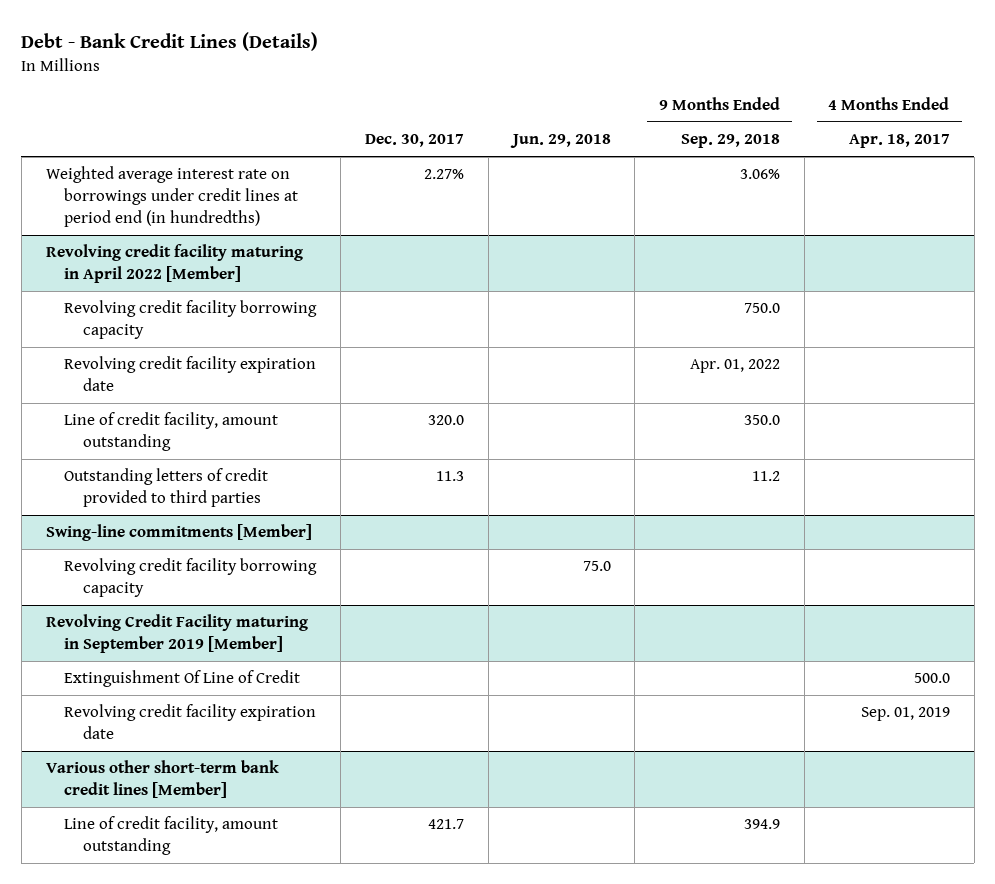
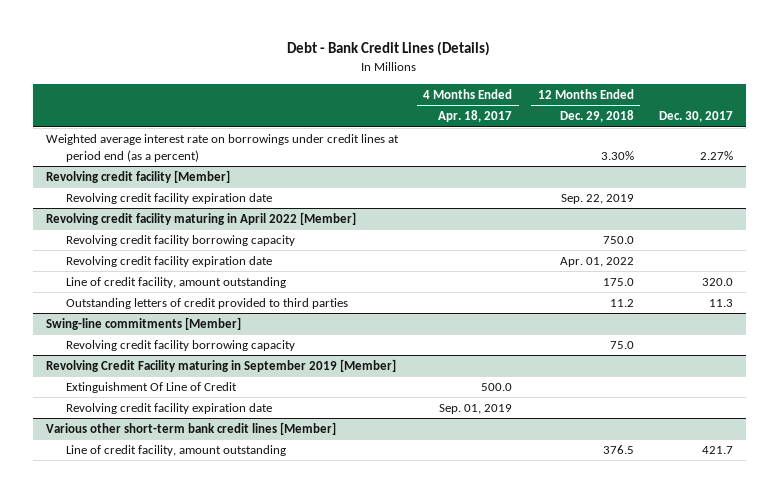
- | Dec. 30, 2017 | Jun. 29, 2018 | 9 Months Ended Sep. 29, 2018 | 4 Months Ended Apr. 18, 2017
+ | 4 Months Ended Apr. 18, 2017 | 12 Months Ended Dec. 29, 2018 | Dec. 30, 2017
- Weighted average interest rate on borrowings under credit lines at period end (in hundredths) | 2.27% | | 3.06% |
+ Weighted average interest rate on borrowings under credit lines at period end (as a percent) | | 3.30% | 2.27%
+ Revolving credit facility [Member]
+ Revolving credit facility expiration date | | Sep. 22, 2019 |

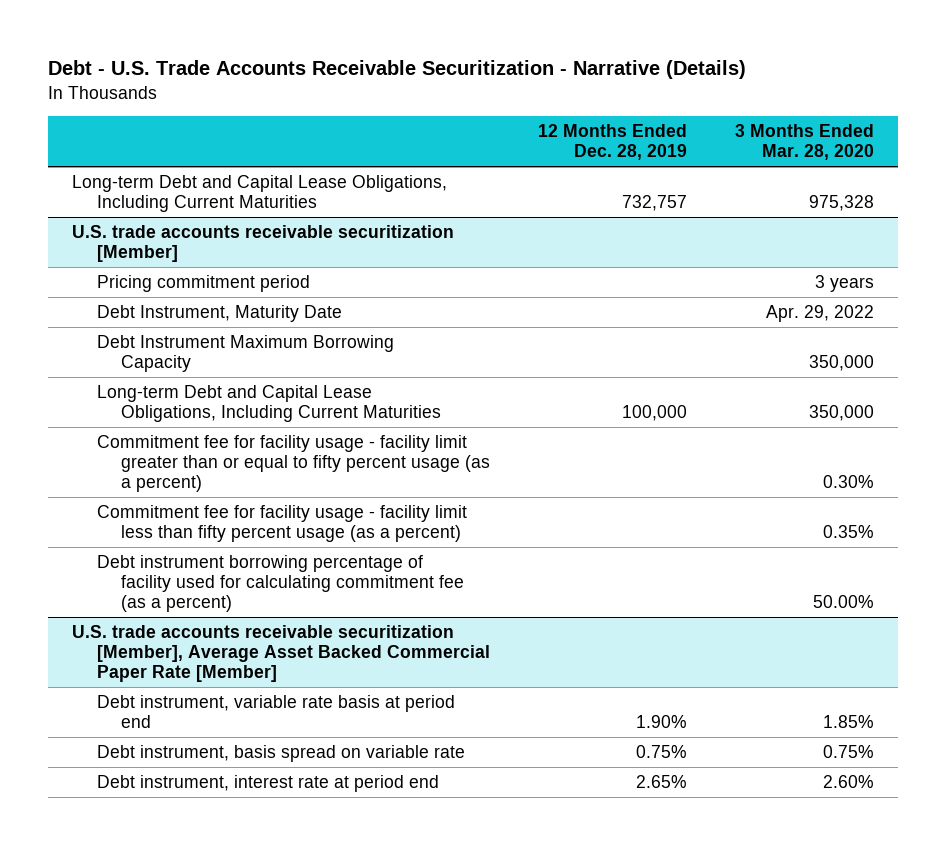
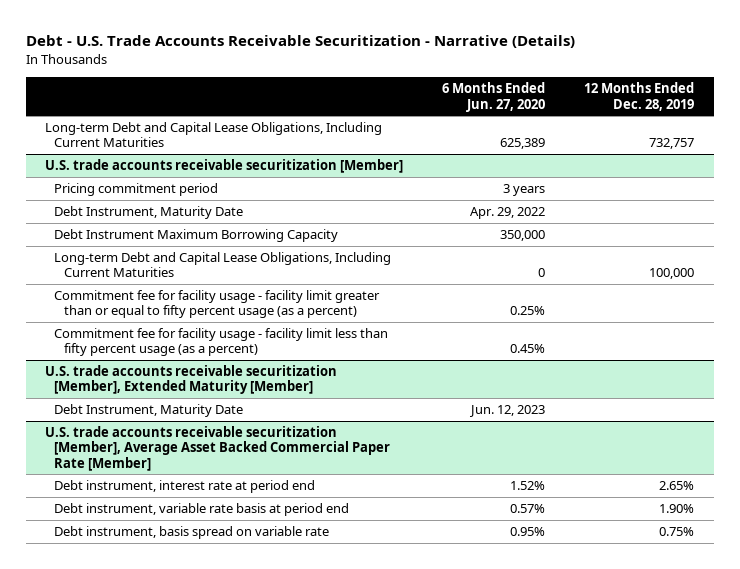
- | 12 Months Ended Dec. 28, 2019 | 3 Months Ended Mar. 28, 2020
+ | 6 Months Ended Jun. 27, 2020 | 12 Months Ended Dec. 28, 2019
@ U.S. trade accounts receivable securitization [Member]
- Debt instrument borrowing percentage of facility used for calculating commitment fee (as a percent) | | 50.00%
+ U.S. trade accounts receivable securitization [Member], Extended Maturity [Member]
+ Debt Instrument, Maturity Date | Jun. 12, 2023 |
@ U.S. trade accounts receivable securitization [Member], Average Asset Backed Commercial Paper Rate [Member]
moved up: Debt instrument, interest rate at period end | 1.52% | 2.65%

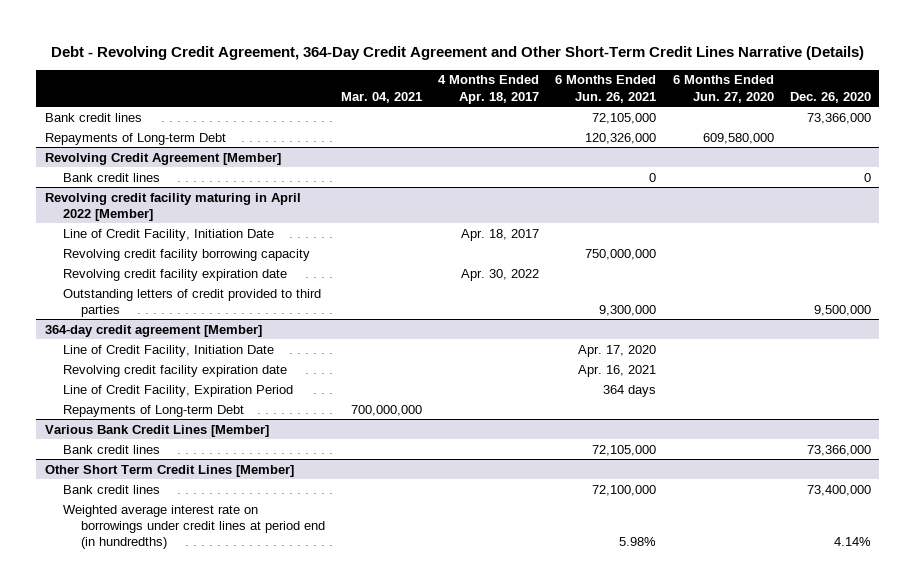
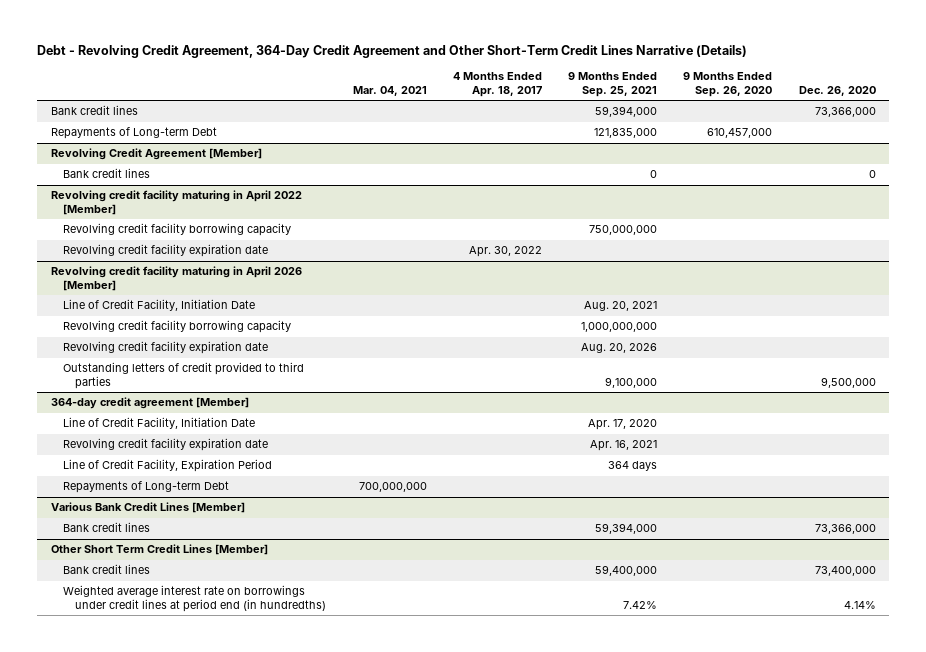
- | Mar. 04, 2021 | 4 Months Ended Apr. 18, 2017 | 6 Months Ended Jun. 26, 2021 | 6 Months Ended Jun. 27, 2020 | Dec. 26, 2020
+ | Mar. 04, 2021 | 4 Months Ended Apr. 18, 2017 | 9 Months Ended Sep. 25, 2021 | 9 Months Ended Sep. 26, 2020 | Dec. 26, 2020
@ Revolving credit facility maturing in April 2022 [Member]
- Line of Credit Facility, Initiation Date | | Apr. 18, 2017 | | |
- Outstanding letters of credit provided to third parties | | | 9,300,000 | | 9,500,000
+ Revolving credit facility maturing in April 2026 [Member]
+ Line of Credit Facility, Initiation Date | | | Aug. 20, 2021 | |
+ Revolving credit facility borrowing capacity | | | 1,000,000,000 | |
+ Revolving credit facility expiration date | | | Aug. 20, 2026 | |
+ Outstanding letters of credit provided to third parties | | | 9,100,000 | | 9,500,000

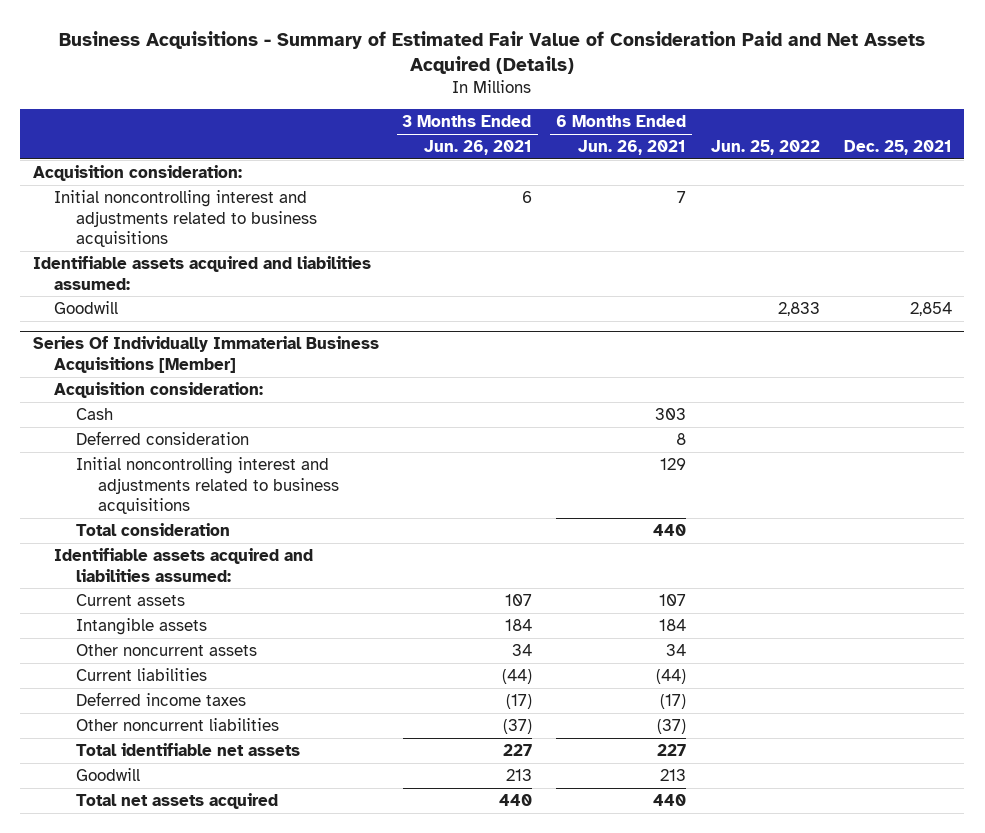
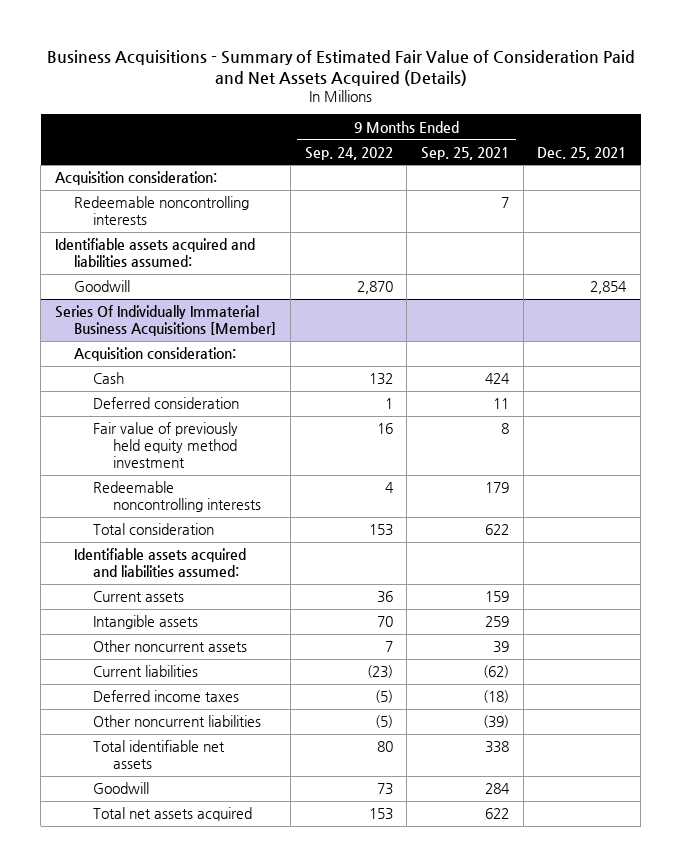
- | 3 Months Ended Jun. 26, 2021 | 6 Months Ended Jun. 26, 2021 | Jun. 25, 2022 | Dec. 25, 2021
+ | 9 Months Ended Sep. 24, 2022 | 9 Months Ended Sep. 25, 2021 | Dec. 25, 2021
- Initial noncontrolling interest and adjustments related to business acquisitions | 6 | 7 | |
+ Redeemable noncontrolling interests | | 7 |
@ Series Of Individually Immaterial Business Acquisitions [Member]
- Initial noncontrolling interest and adjustments related to business acquisitions | | 129 | |
+ Fair value of previously held equity method investment | 16 | 8 |
+ Redeemable noncontrolling interests | 4 | 179 |

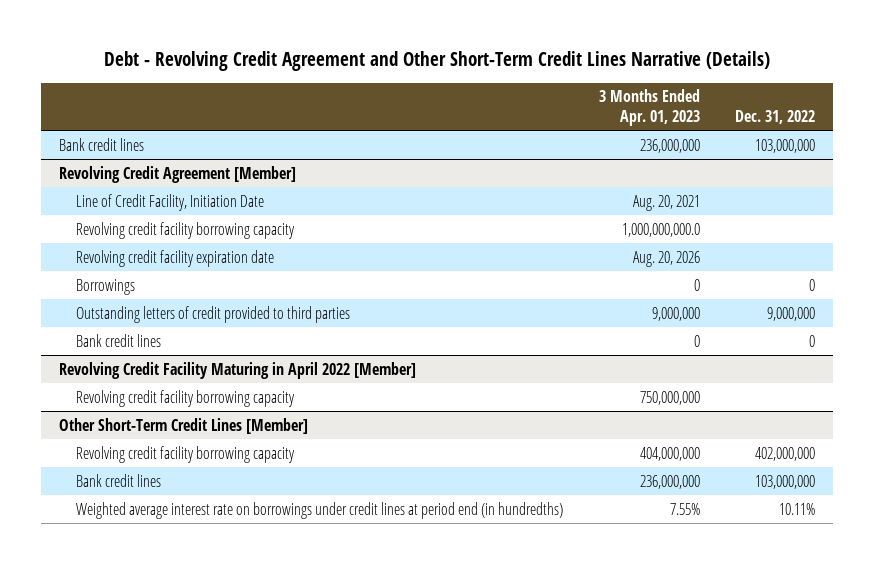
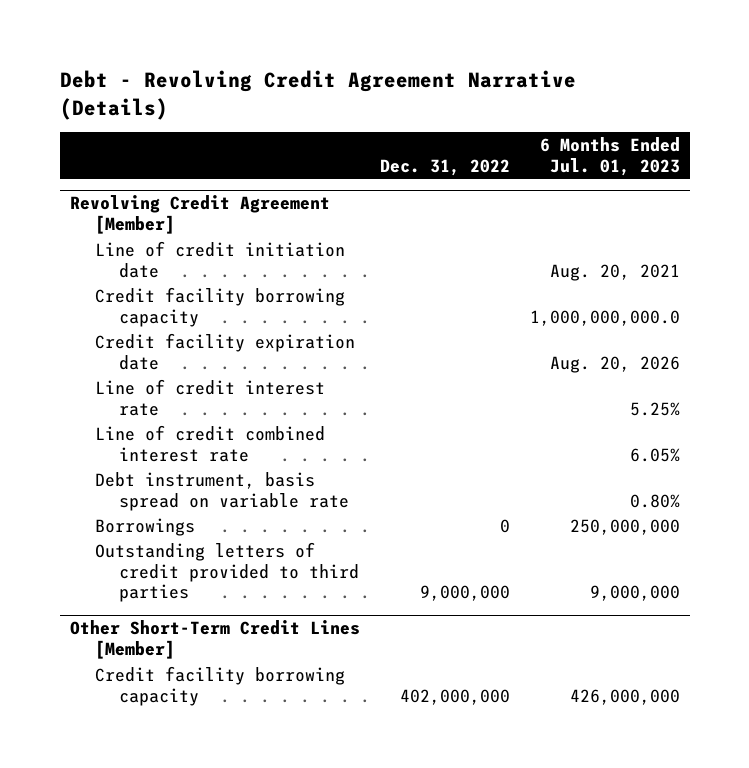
- Debt - Revolving Credit Agreement and Other Short-Term Credit Lines Narrative (Details)
+ Debt - Revolving Credit Agreement Narrative (Details)
- | 3 Months Ended Apr. 01, 2023 | Dec. 31, 2022
+ | Dec. 31, 2022 | 6 Months Ended Jul. 01, 2023
- Bank credit lines | 236,000,000 | 103,000,000
@ Revolving Credit Agreement [Member]
- Line of Credit Facility, Initiation Date | Aug. 20, 2021 |
- Revolving credit facility borrowing capacity | 1,000,000,000.0 |
- Revolving credit facility expiration date | Aug. 20, 2026 |
+ Line of credit initiation date | | Aug. 20, 2021
+ Credit facility borrowing capacity | | 1,000,000,000.0
+ Credit facility expiration date | | Aug. 20, 2026
+ Line of credit interest rate | | 5.25%
+ Line of credit combined interest rate | | 6.05%
+ Debt instrument, basis spread on variable rate | | 0.80%
- Bank credit lines | 0 | 0
- Revolving Credit Facility Maturing in April 2022 [Member]
- Revolving credit facility borrowing capacity | 750,000,000 |
@ Other Short-Term Credit Lines [Member]
- Revolving credit facility borrowing capacity | 404,000,000 | 402,000,000
- Bank credit lines | 236,000,000 | 103,000,000
- Weighted average interest rate on borrowings under credit lines at period end (in hundredths) | 7.55% | 10.11%
+ Credit facility borrowing capacity | 402,000,000 | 426,000,000

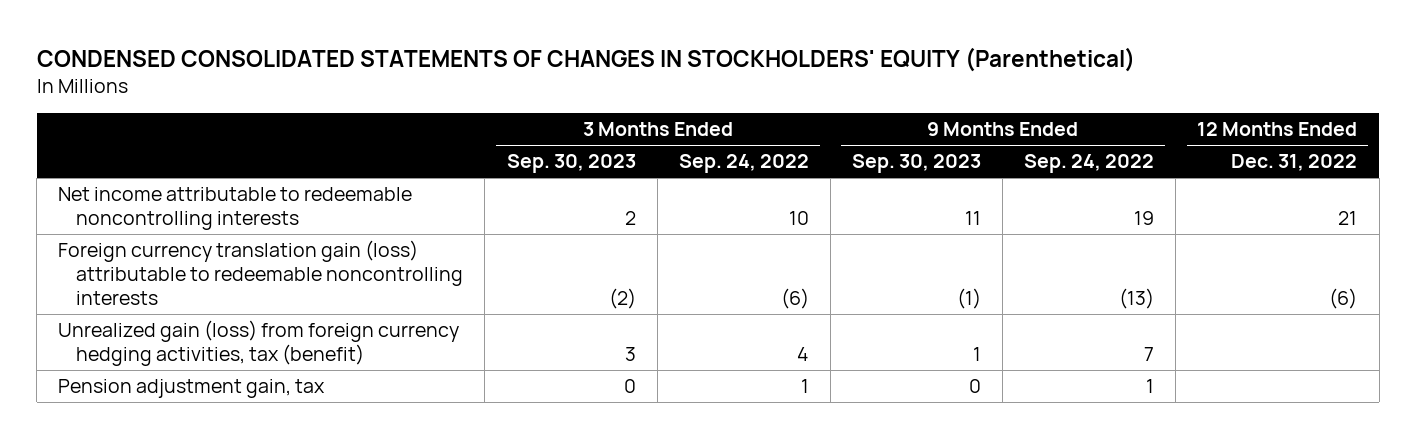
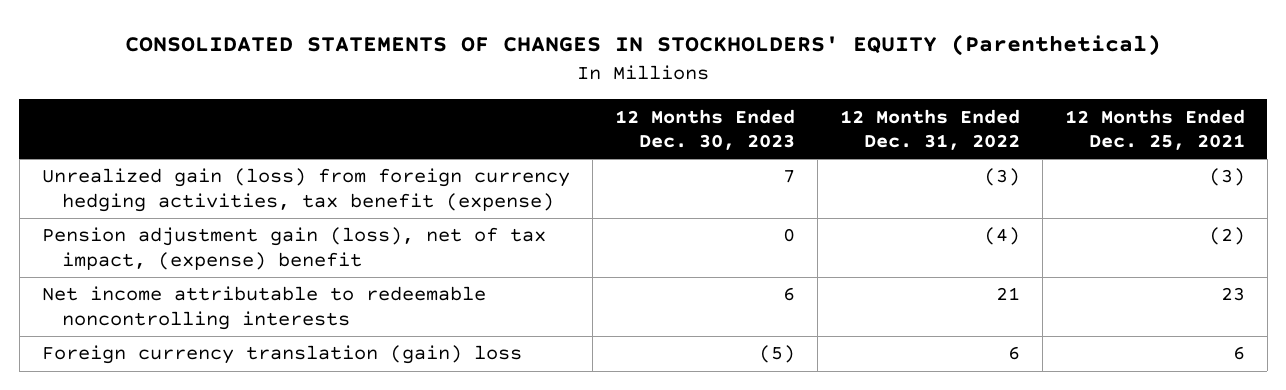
- CONDENSED CONSOLIDATED STATEMENTS OF CHANGES IN STOCKHOLDERS' EQUITY (Parenthetical)
+ CONSOLIDATED STATEMENTS OF CHANGES IN STOCKHOLDERS' EQUITY (Parenthetical)
- | 3 Months Ended Sep. 30, 2023 | 3 Months Ended Sep. 24, 2022 | 9 Months Ended Sep. 30, 2023 | 9 Months Ended Sep. 24, 2022 | 12 Months Ended Dec. 31, 2022
+ | 12 Months Ended Dec. 30, 2023 | 12 Months Ended Dec. 31, 2022 | 12 Months Ended Dec. 25, 2021
+ Unrealized gain (loss) from foreign currency hedging activities, tax benefit (expense) | 7 | (3) | (3)
+ Pension adjustment gain (loss), net of tax impact, (expense) benefit | 0 | (4) | (2)
- Foreign currency translation gain (loss) attributable to redeemable noncontrolling interests | (2) | (6) | (1) | (13) | (6)
- Unrealized gain (loss) from foreign currency hedging activities, tax (benefit) | 3 | 4 | 1 | 7 |
- Pension adjustment gain, tax | 0 | 1 | 0 | 1 |
+ Foreign currency translation (gain) loss | (5) | 6 | 6

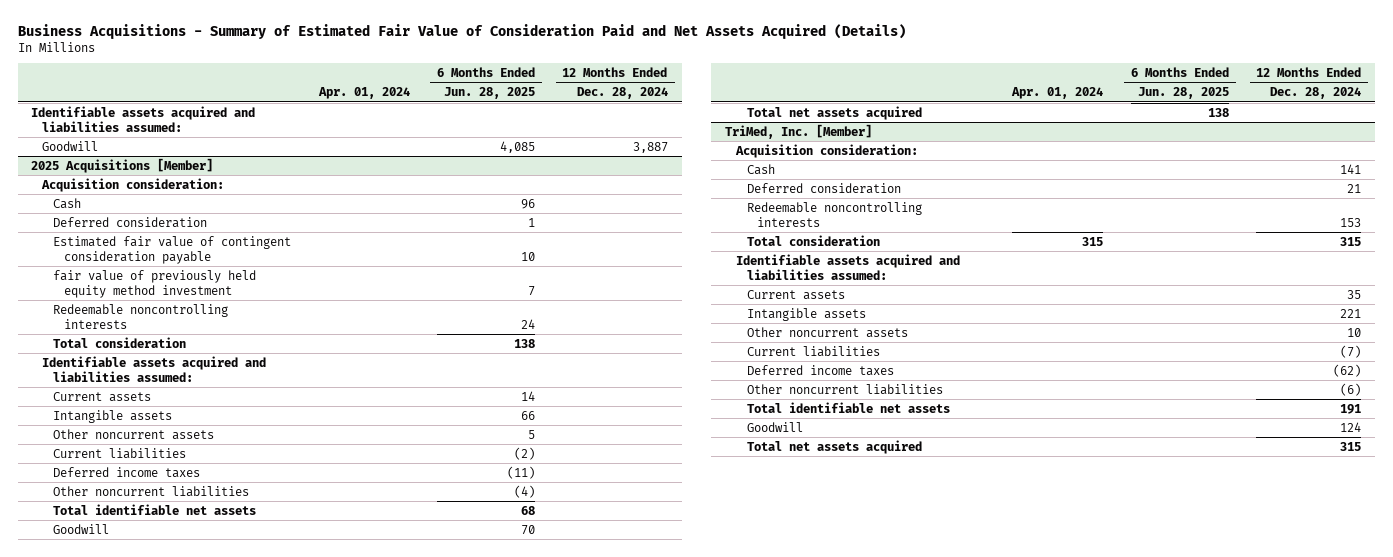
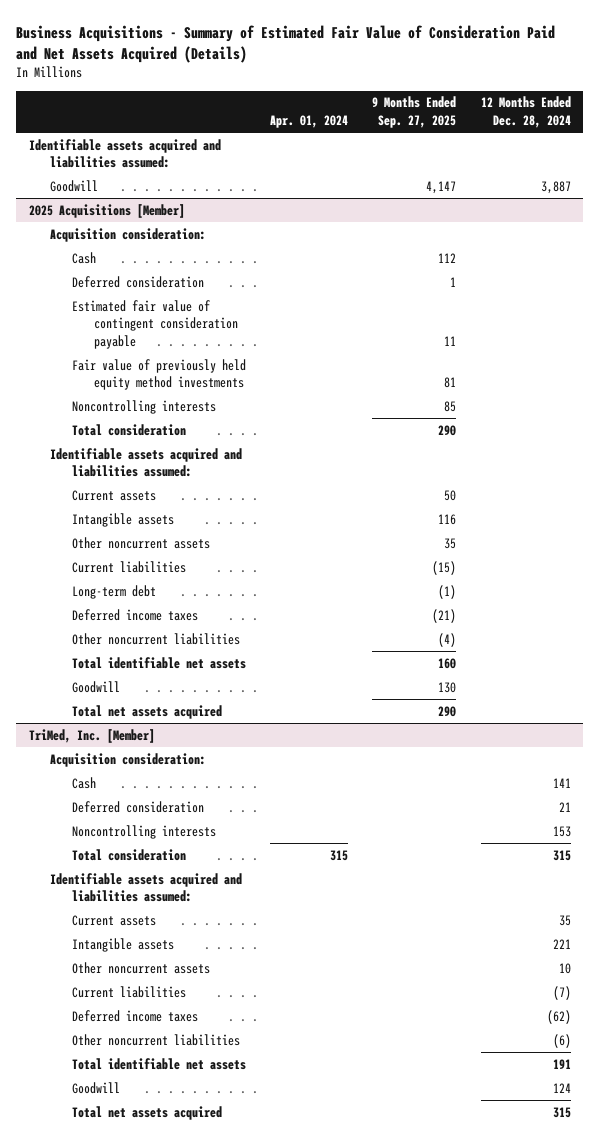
- | Apr. 01, 2024 | 6 Months Ended Jun. 28, 2025 | 12 Months Ended Dec. 28, 2024
+ | Apr. 01, 2024 | 9 Months Ended Sep. 27, 2025 | 12 Months Ended Dec. 28, 2024
@ 2025 Acquisitions [Member]
- fair value of previously held equity method investment | | 7 |
- Redeemable noncontrolling interests | | 24 |
+ Fair value of previously held equity method investments | | 81 |
+ Noncontrolling interests | | 85 |
+ Long-term debt | | (1) |
@ TriMed, Inc. [Member]
- Redeemable noncontrolling interests | | | 153
+ Noncontrolling interests | | | 153

